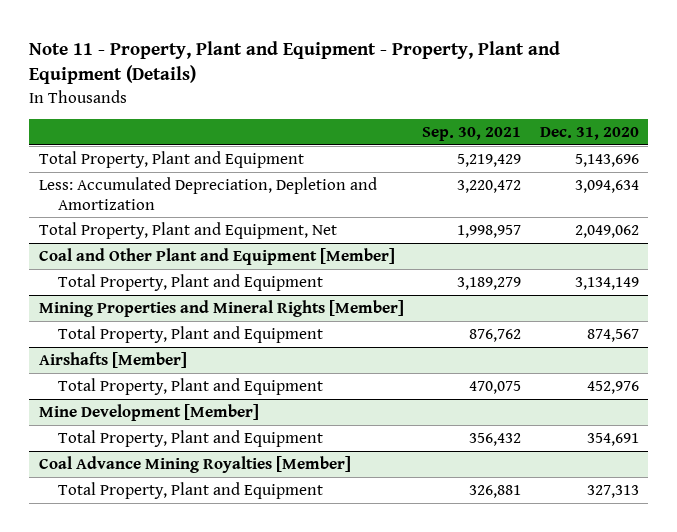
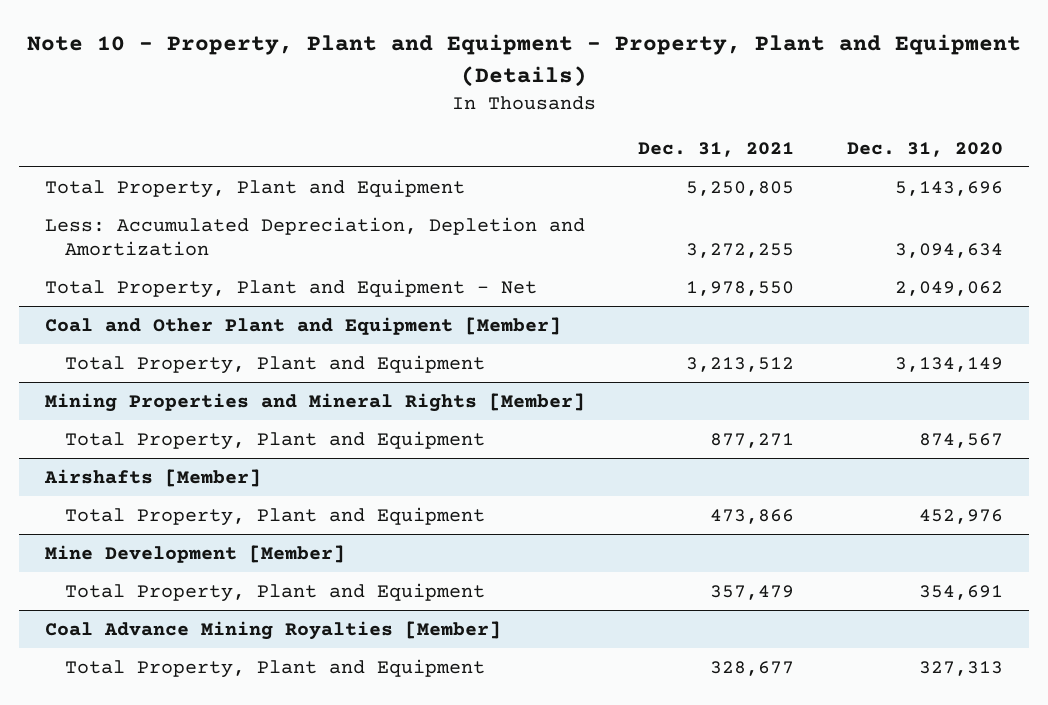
- Note 11 - Property, Plant and Equipment - Property, Plant and Equipment (Details)
+ Note 10 - Property, Plant and Equipment - Property, Plant and Equipment (Details)
- | Sep. 30, 2021 | Dec. 31, 2020
+ | Dec. 31, 2021 | Dec. 31, 2020
- Total Property, Plant and Equipment, Net | 1,998,957 | 2,049,062
+ Total Property, Plant and Equipment - Net | 1,978,550 | 2,049,062

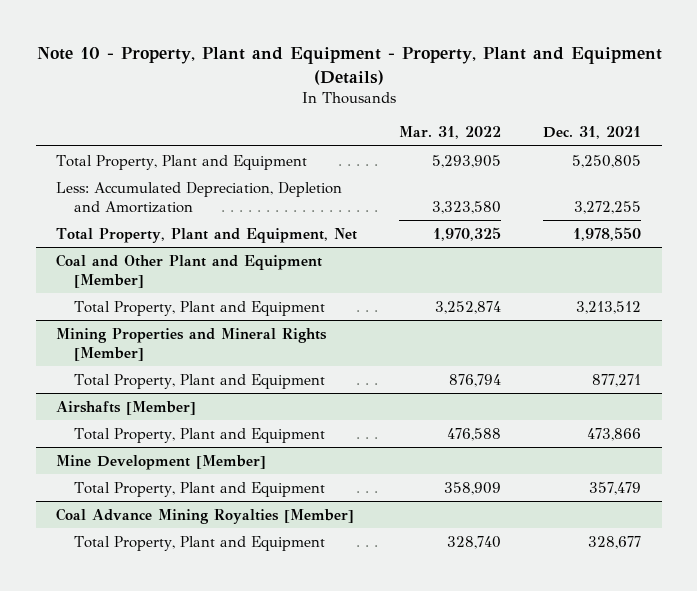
- | Dec. 31, 2021 | Dec. 31, 2020
+ | Mar. 31, 2022 | Dec. 31, 2021
- Total Property, Plant and Equipment - Net | 1,978,550 | 2,049,062
+ Total Property, Plant and Equipment, Net | 1,970,325 | 1,978,550

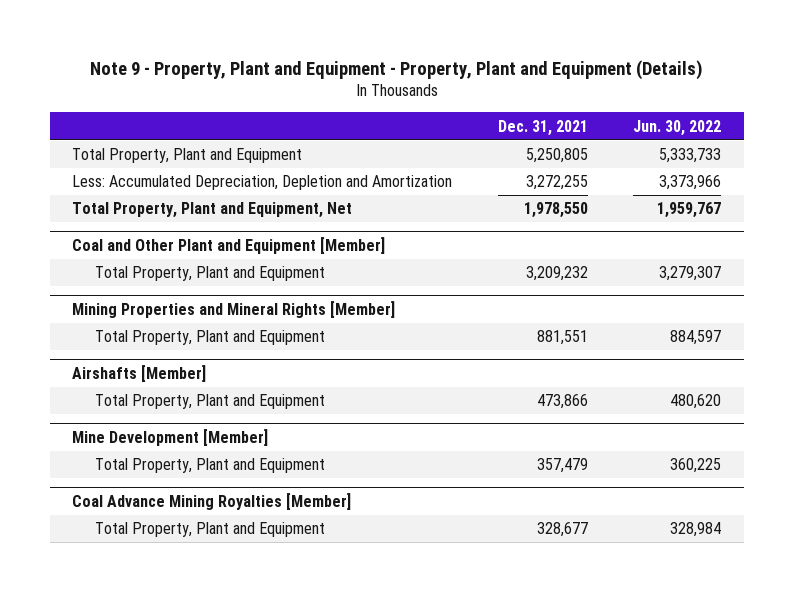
- Note 10 - Property, Plant and Equipment - Property, Plant and Equipment (Details)
+ Note 9 - Property, Plant and Equipment - Property, Plant and Equipment (Details)
- | Mar. 31, 2022 | Dec. 31, 2021
+ | Dec. 31, 2021 | Jun. 30, 2022
@ Coal and Other Plant and Equipment [Member]
- Total Property, Plant and Equipment | 3,252,874 | 3,213,512
+ Total Property, Plant and Equipment | 3,209,232 | 3,279,307
@ Mining Properties and Mineral Rights [Member]
- Total Property, Plant and Equipment | 876,794 | 877,271
+ Total Property, Plant and Equipment | 881,551 | 884,597

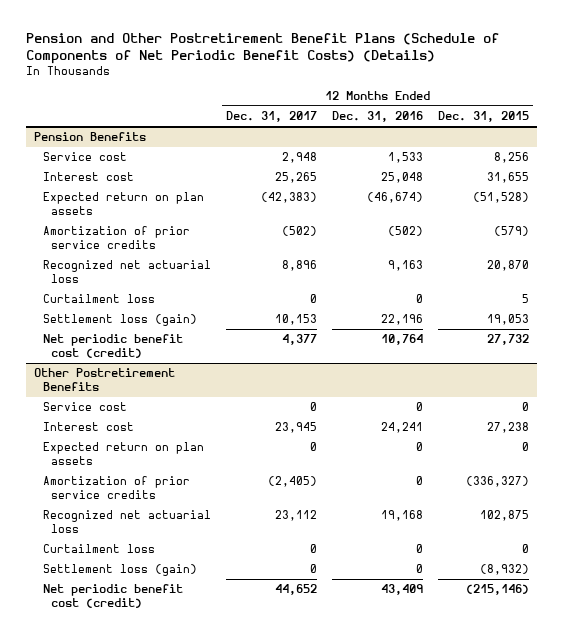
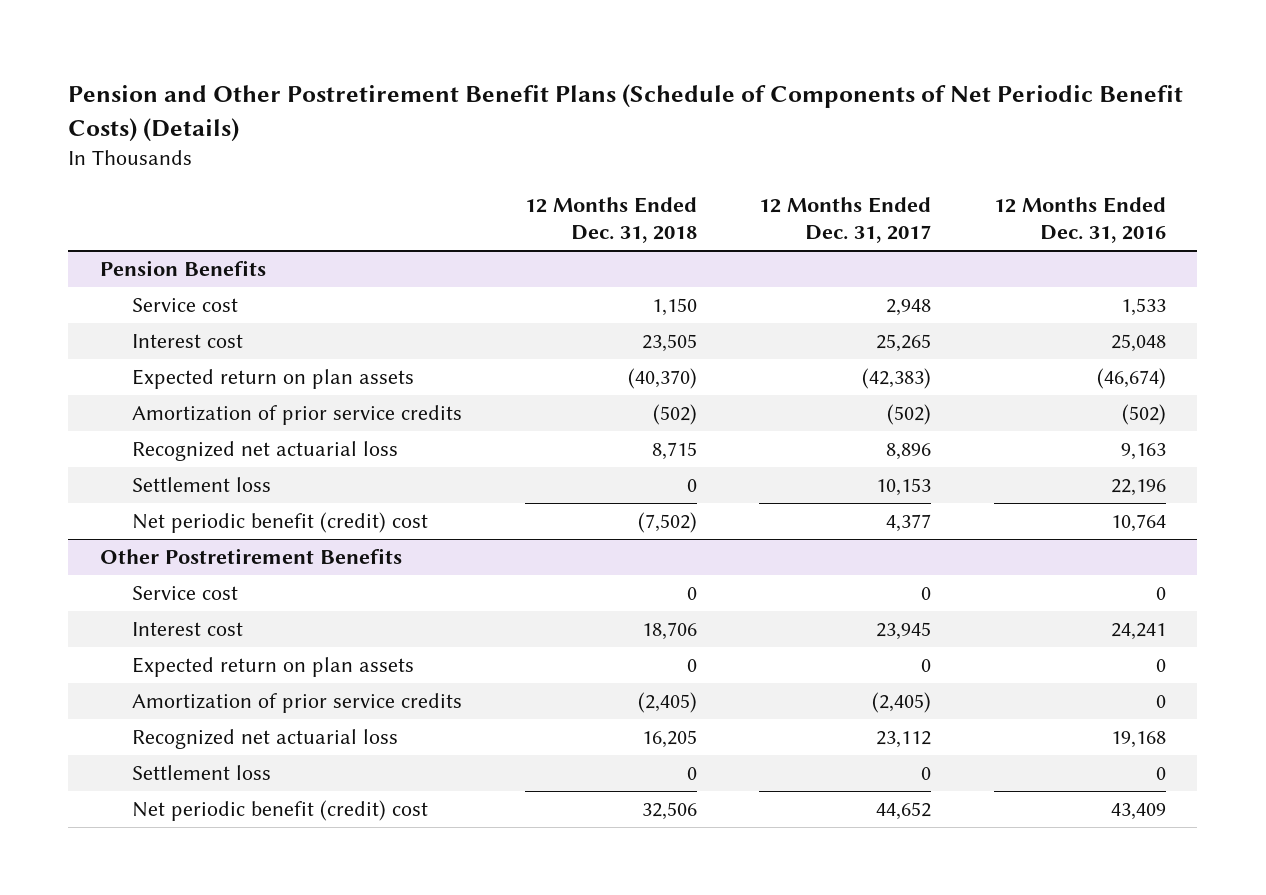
- | 12 Months Ended Dec. 31, 2017 | 12 Months Ended Dec. 31, 2016 | 12 Months Ended Dec. 31, 2015
+ | 12 Months Ended Dec. 31, 2018 | 12 Months Ended Dec. 31, 2017 | 12 Months Ended Dec. 31, 2016
@ Pension Benefits
- Curtailment loss | 0 | 0 | 5
- Settlement loss (gain) | 10,153 | 22,196 | 19,053
- Net periodic benefit cost (credit) | 4,377 | 10,764 | 27,732
+ Settlement loss | 0 | 10,153 | 22,196
+ Net periodic benefit (credit) cost | (7,502) | 4,377 | 10,764
@ Other Postretirement Benefits
- Curtailment loss | 0 | 0 | 0
- Settlement loss (gain) | 0 | 0 | (8,932)
- Net periodic benefit cost (credit) | 44,652 | 43,409 | (215,146)
+ Settlement loss | 0 | 0 | 0
+ Net periodic benefit (credit) cost | 32,506 | 44,652 | 43,409

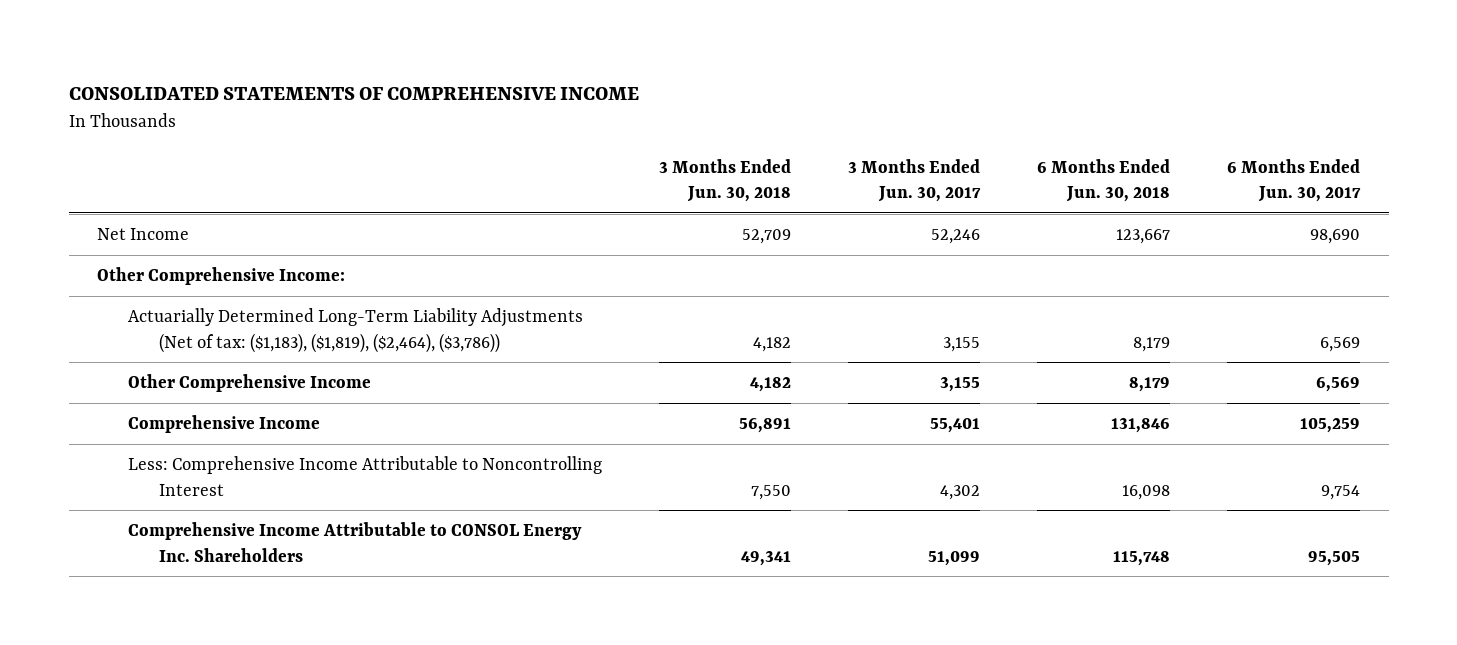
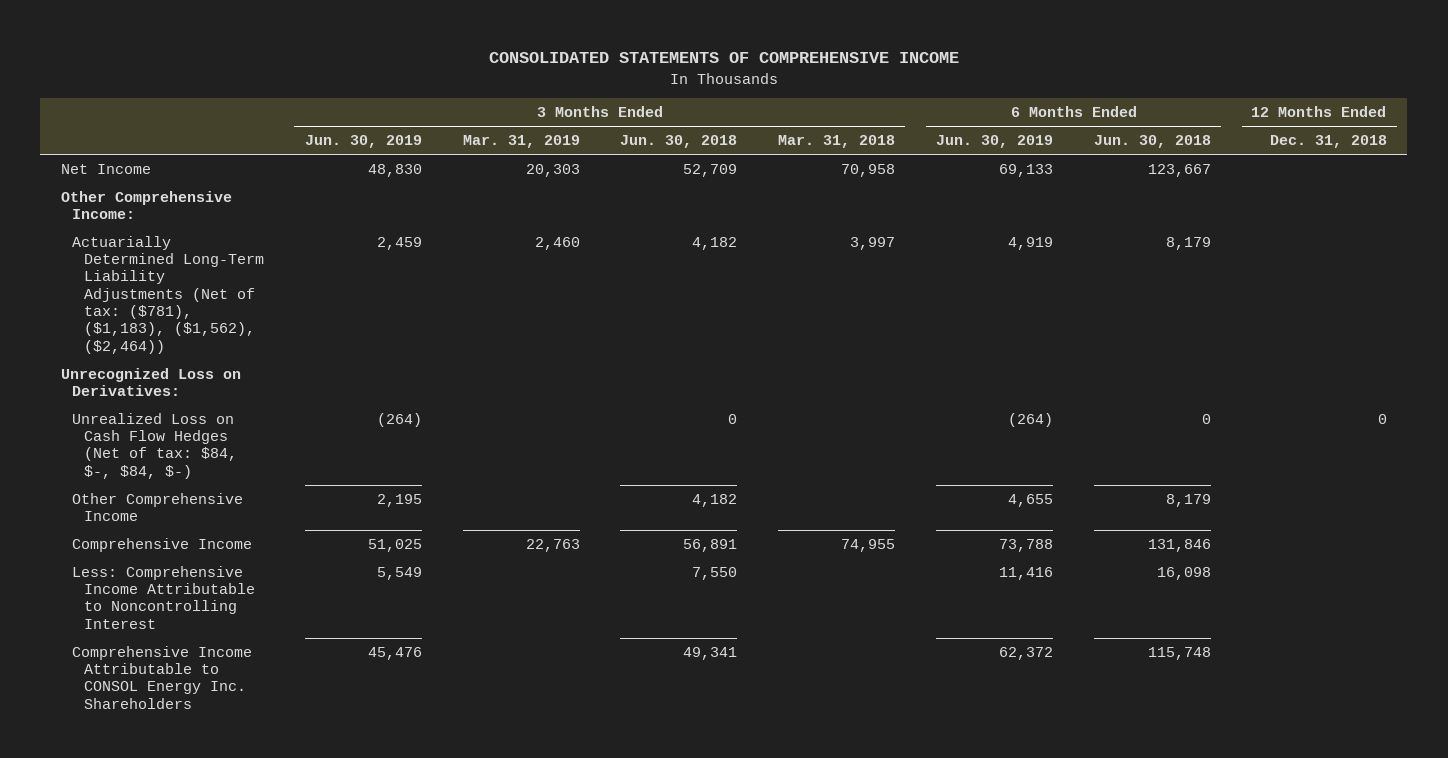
- | 3 Months Ended Jun. 30, 2018 | 3 Months Ended Jun. 30, 2017 | 6 Months Ended Jun. 30, 2018 | 6 Months Ended Jun. 30, 2017
+ | 3 Months Ended Jun. 30, 2019 | 3 Months Ended Mar. 31, 2019 | 3 Months Ended Jun. 30, 2018 | 3 Months Ended Mar. 31, 2018 | 6 Months Ended Jun. 30, 2019 | 6 Months Ended Jun. 30, 2018 | 12 Months Ended Dec. 31, 2018
- Actuarially Determined Long-Term Liability Adjustments (Net of tax: ($1,183), ($1,819), ($2,464), ($3,786)) | 4,182 | 3,155 | 8,179 | 6,569
+ Actuarially Determined Long-Term Liability Adjustments (Net of tax: ($781), ($1,183), ($1,562), ($2,464)) | 2,459 | 2,460 | 4,182 | 3,997 | 4,919 | 8,179 |
+ Unrecognized Loss on Derivatives:
+ Unrealized Loss on Cash Flow Hedges (Net of tax: $84, $-, $84, $-) | (264) | | 0 | | (264) | 0 | 0

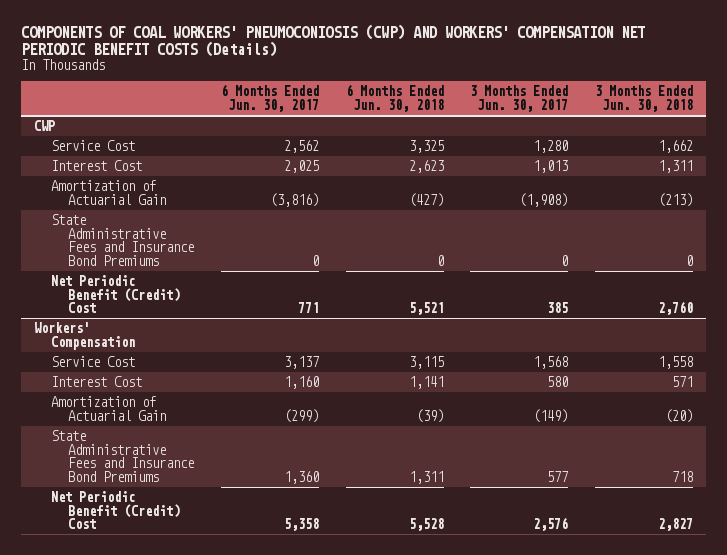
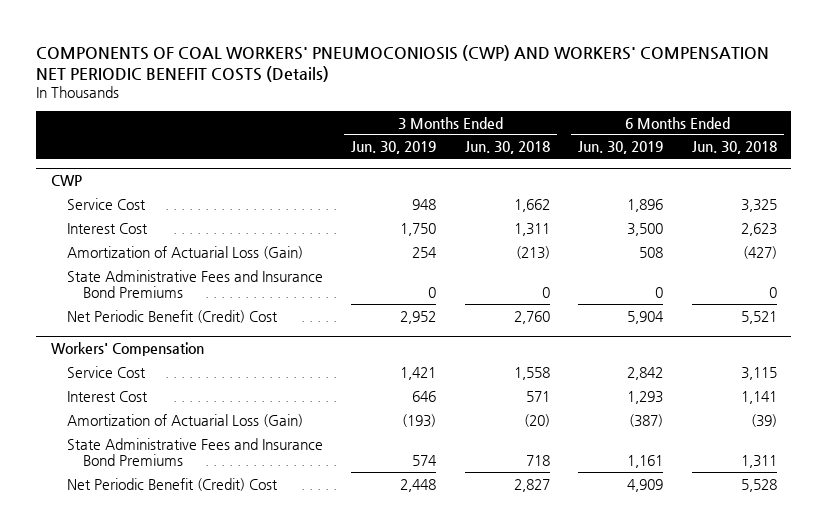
- | 6 Months Ended Jun. 30, 2017 | 6 Months Ended Jun. 30, 2018 | 3 Months Ended Jun. 30, 2017 | 3 Months Ended Jun. 30, 2018
+ | 3 Months Ended Jun. 30, 2019 | 3 Months Ended Jun. 30, 2018 | 6 Months Ended Jun. 30, 2019 | 6 Months Ended Jun. 30, 2018
@ CWP
- Amortization of Actuarial Gain | (3,816) | (427) | (1,908) | (213)
+ Amortization of Actuarial Loss (Gain) | 254 | (213) | 508 | (427)
@ Workers' Compensation
- Amortization of Actuarial Gain | (299) | (39) | (149) | (20)
+ Amortization of Actuarial Loss (Gain) | (193) | (20) | (387) | (39)

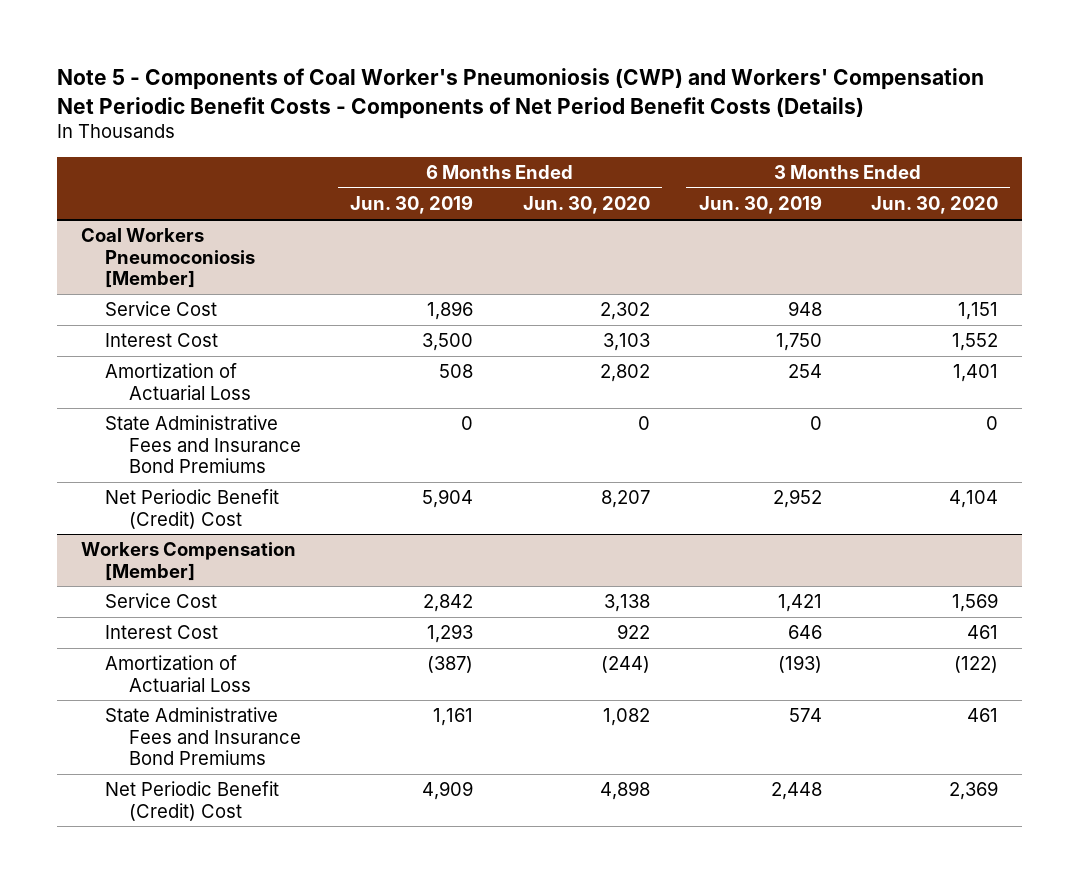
- COMPONENTS OF COAL WORKERS' PNEUMOCONIOSIS (CWP) AND WORKERS' COMPENSATION NET PERIODIC BENEFIT COSTS (Details)
+ Note 5 - Components of Coal Worker's Pneumoniosis (CWP) and Workers' Compensation Net Periodic Benefit Costs - Components of Net Period Benefit Costs (Details)
- | 3 Months Ended Jun. 30, 2019 | 3 Months Ended Jun. 30, 2018 | 6 Months Ended Jun. 30, 2019 | 6 Months Ended Jun. 30, 2018
+ | 6 Months Ended Jun. 30, 2019 | 6 Months Ended Jun. 30, 2020 | 3 Months Ended Jun. 30, 2019 | 3 Months Ended Jun. 30, 2020
- CWP
+ Coal Workers Pneumoconiosis [Member]
- Amortization of Actuarial Loss (Gain) | 254 | (213) | 508 | (427)
+ Amortization of Actuarial Loss | 508 | 2,802 | 254 | 1,401
- Workers' Compensation
+ Workers Compensation [Member]
- Amortization of Actuarial Loss (Gain) | (193) | (20) | (387) | (39)
+ Amortization of Actuarial Loss | (387) | (244) | (193) | (122)

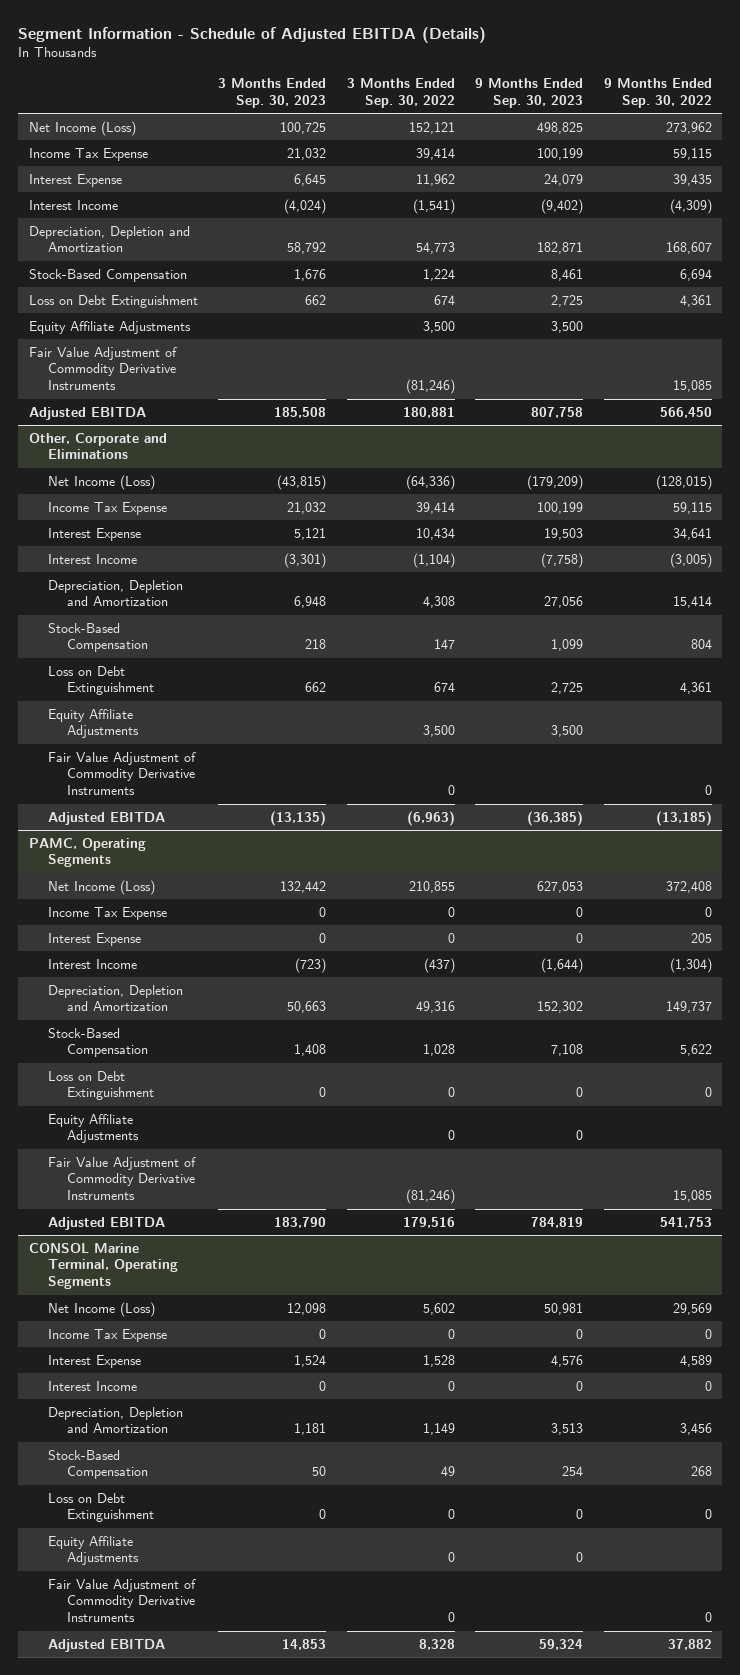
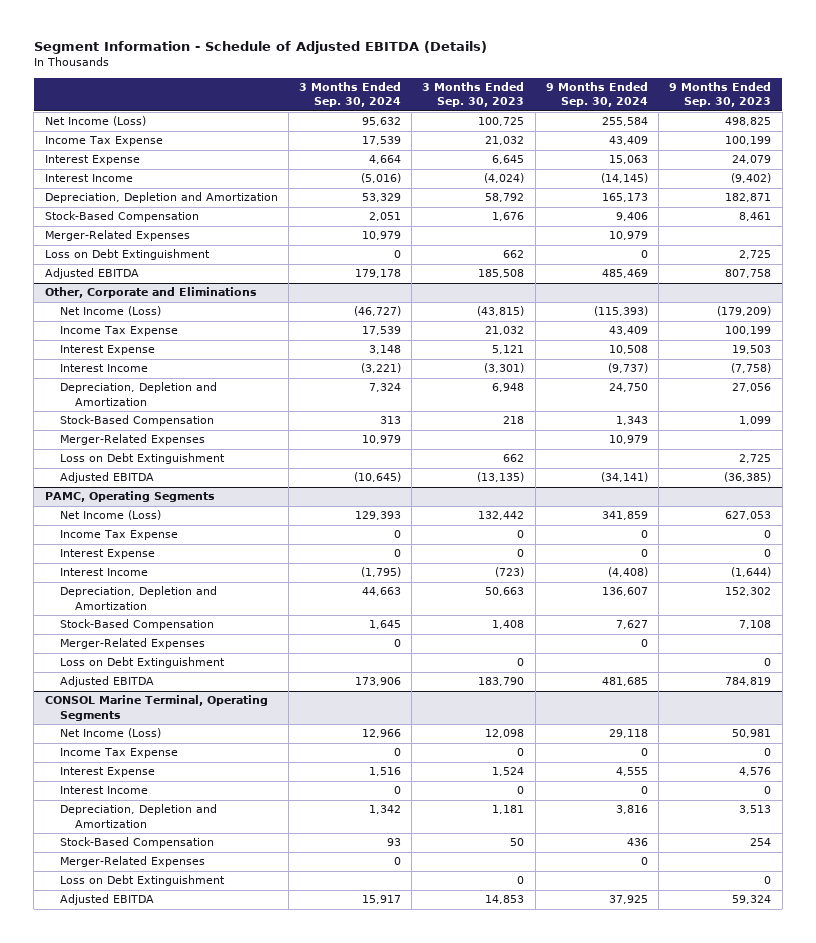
- | 3 Months Ended Sep. 30, 2023 | 3 Months Ended Sep. 30, 2022 | 9 Months Ended Sep. 30, 2023 | 9 Months Ended Sep. 30, 2022
+ | 3 Months Ended Sep. 30, 2024 | 3 Months Ended Sep. 30, 2023 | 9 Months Ended Sep. 30, 2024 | 9 Months Ended Sep. 30, 2023
+ Merger-Related Expenses | 10,979 | | 10,979 |
- Equity Affiliate Adjustments | | 3,500 | 3,500 |
- Fair Value Adjustment of Commodity Derivative Instruments | | (81,246) | | 15,085
@ Other, Corporate and Eliminations
+ Merger-Related Expenses | 10,979 | | 10,979 |
- Equity Affiliate Adjustments | | 3,500 | 3,500 |
- Fair Value Adjustment of Commodity Derivative Instruments | | 0 | | 0
@ PAMC, Operating Segments
+ Merger-Related Expenses | 0 | | 0 |
- Equity Affiliate Adjustments | | 0 | 0 |
- Fair Value Adjustment of Commodity Derivative Instruments | | (81,246) | | 15,085
@ CONSOL Marine Terminal, Operating Segments
+ Merger-Related Expenses | 0 | | 0 |
- Equity Affiliate Adjustments | | 0 | 0 |
- Fair Value Adjustment of Commodity Derivative Instruments | | 0 | | 0

